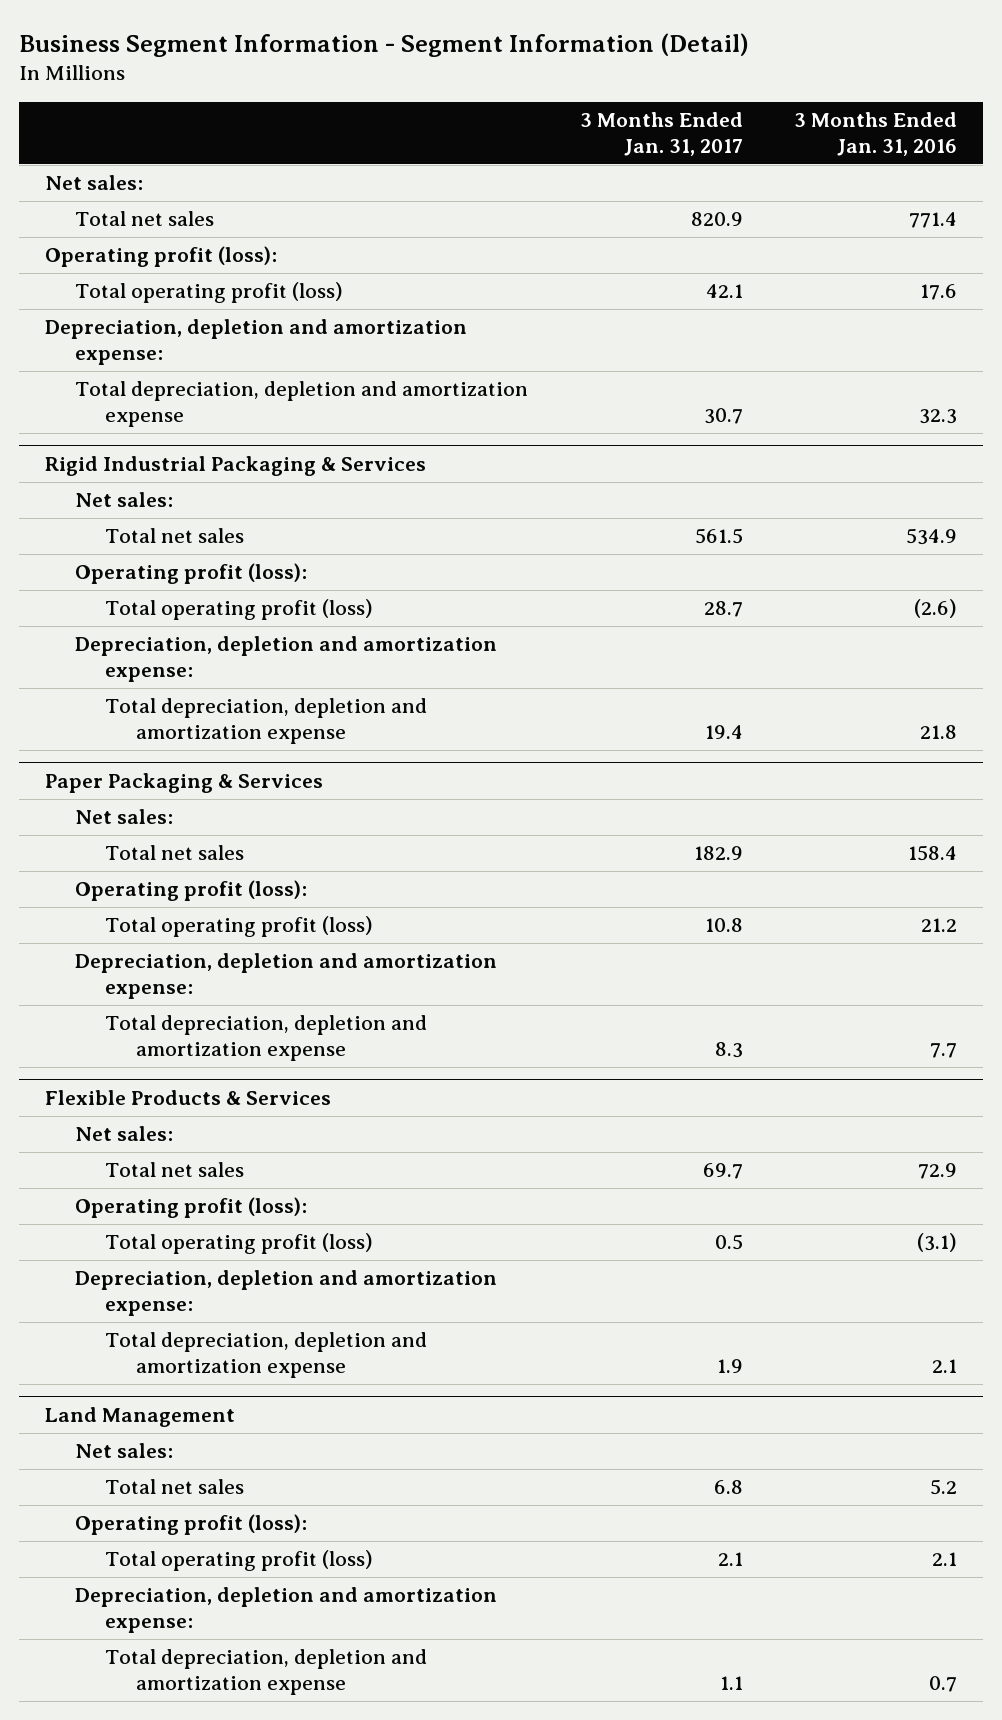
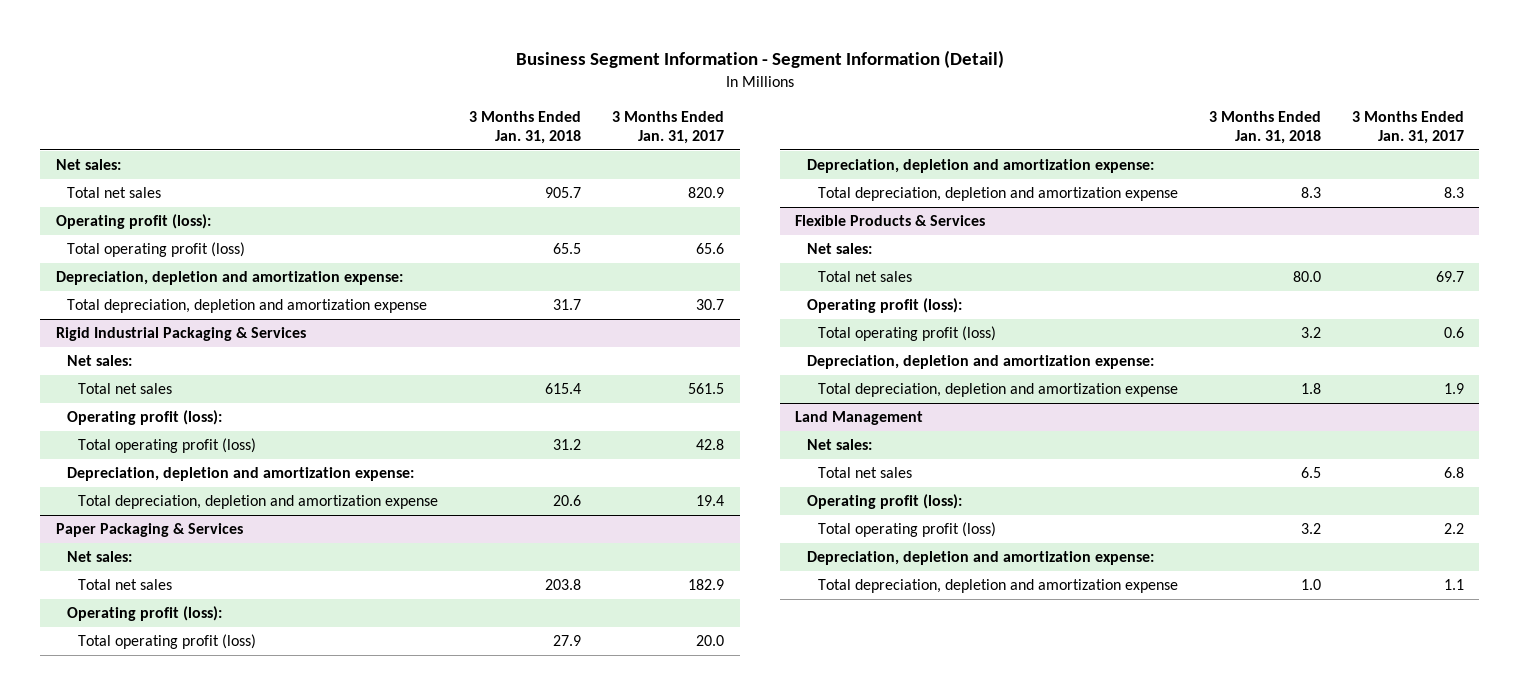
- | 3 Months Ended Jan. 31, 2017 | 3 Months Ended Jan. 31, 2016
+ | 3 Months Ended Jan. 31, 2018 | 3 Months Ended Jan. 31, 2017
- Total operating profit (loss) | 42.1 | 17.6
+ Total operating profit (loss) | 65.5 | 65.6
@ Rigid Industrial Packaging & Services
- Total operating profit (loss) | 28.7 | (2.6)
+ Total operating profit (loss) | 31.2 | 42.8
@ Paper Packaging & Services
- Total operating profit (loss) | 10.8 | 21.2
+ Total operating profit (loss) | 27.9 | 20.0
@ Flexible Products & Services
- Total operating profit (loss) | 0.5 | (3.1)
+ Total operating profit (loss) | 3.2 | 0.6
@ Land Management
- Total operating profit (loss) | 2.1 | 2.1
+ Total operating profit (loss) | 3.2 | 2.2

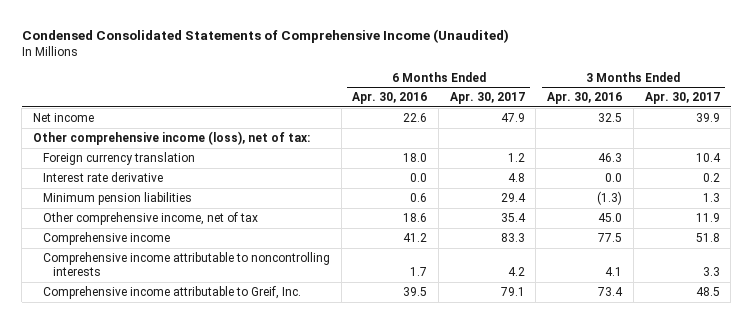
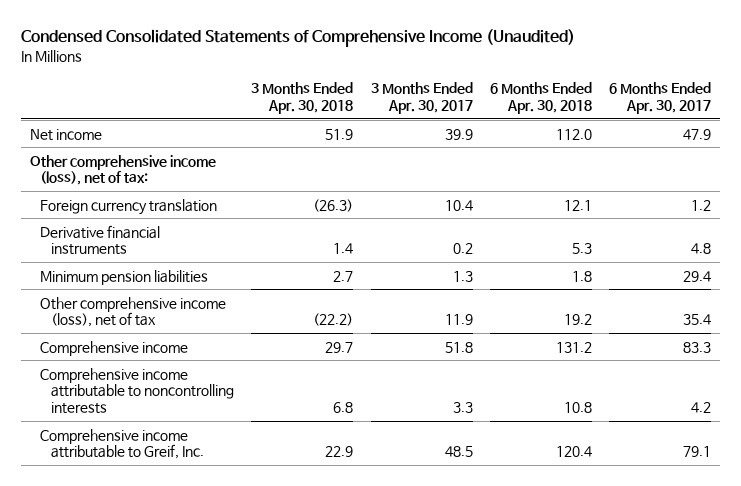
- | 6 Months Ended Apr. 30, 2016 | 6 Months Ended Apr. 30, 2017 | 3 Months Ended Apr. 30, 2016 | 3 Months Ended Apr. 30, 2017
+ | 3 Months Ended Apr. 30, 2018 | 3 Months Ended Apr. 30, 2017 | 6 Months Ended Apr. 30, 2018 | 6 Months Ended Apr. 30, 2017
- Interest rate derivative | 0.0 | 4.8 | 0.0 | 0.2
+ Derivative financial instruments | 1.4 | 0.2 | 5.3 | 4.8
- Other comprehensive income, net of tax | 18.6 | 35.4 | 45.0 | 11.9
+ Other comprehensive income (loss), net of tax | (22.2) | 11.9 | 19.2 | 35.4

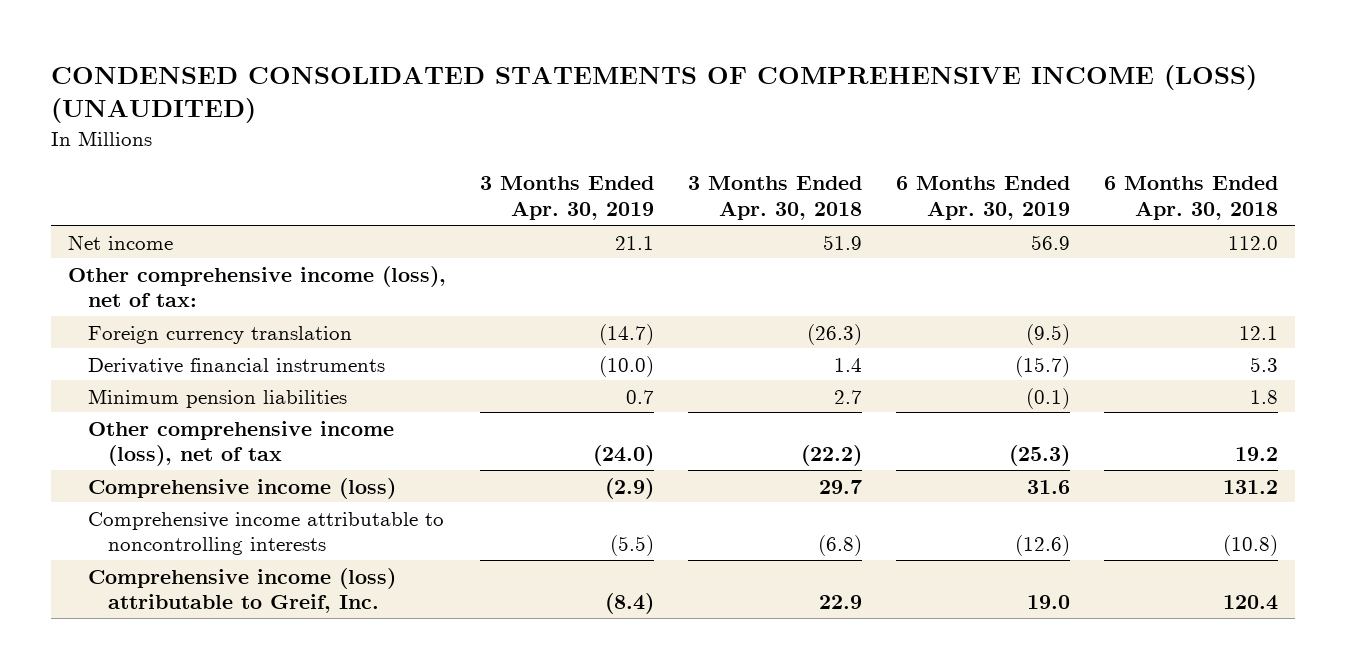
- Condensed Consolidated Statements of Comprehensive Income (Unaudited)
+ CONDENSED CONSOLIDATED STATEMENTS OF COMPREHENSIVE INCOME (LOSS) (UNAUDITED)
- | 3 Months Ended Apr. 30, 2018 | 3 Months Ended Apr. 30, 2017 | 6 Months Ended Apr. 30, 2018 | 6 Months Ended Apr. 30, 2017
+ | 3 Months Ended Apr. 30, 2019 | 3 Months Ended Apr. 30, 2018 | 6 Months Ended Apr. 30, 2019 | 6 Months Ended Apr. 30, 2018
- Comprehensive income | 29.7 | 51.8 | 131.2 | 83.3
- Comprehensive income attributable to noncontrolling interests | 6.8 | 3.3 | 10.8 | 4.2
- Comprehensive income attributable to Greif, Inc. | 22.9 | 48.5 | 120.4 | 79.1
+ Comprehensive income (loss) | (2.9) | 29.7 | 31.6 | 131.2
+ Comprehensive income attributable to noncontrolling interests | (5.5) | (6.8) | (12.6) | (10.8)
+ Comprehensive income (loss) attributable to Greif, Inc. | (8.4) | 22.9 | 19.0 | 120.4

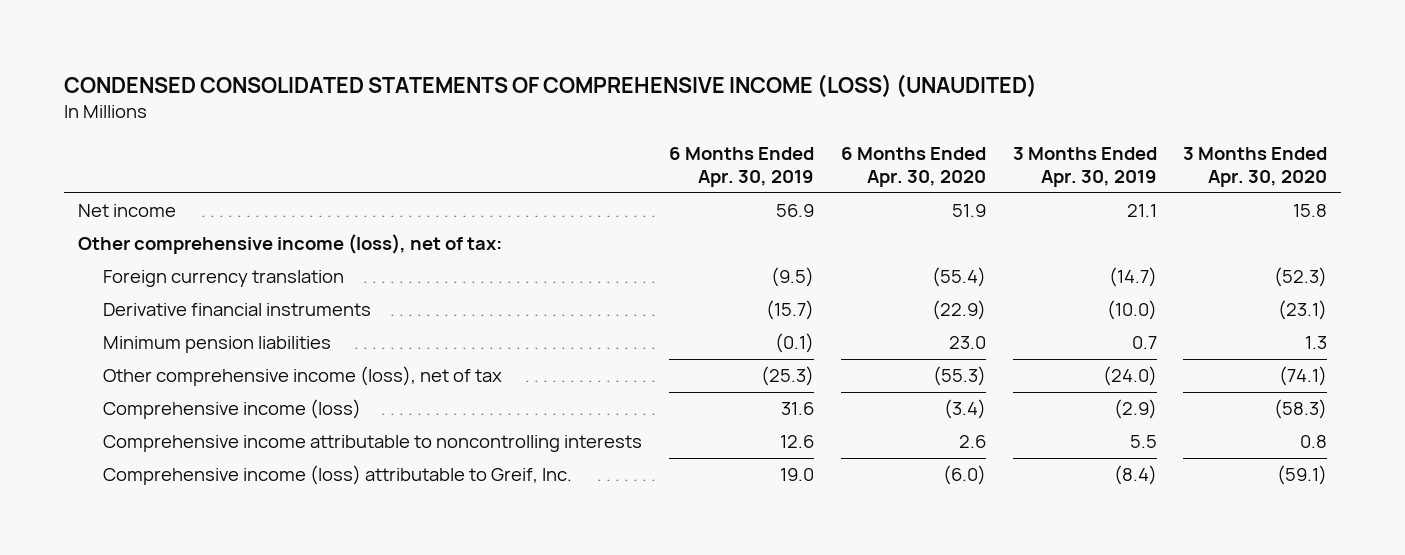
- | 3 Months Ended Apr. 30, 2019 | 3 Months Ended Apr. 30, 2018 | 6 Months Ended Apr. 30, 2019 | 6 Months Ended Apr. 30, 2018
+ | 6 Months Ended Apr. 30, 2019 | 6 Months Ended Apr. 30, 2020 | 3 Months Ended Apr. 30, 2019 | 3 Months Ended Apr. 30, 2020
- Comprehensive income attributable to noncontrolling interests | (5.5) | (6.8) | (12.6) | (10.8)
+ Comprehensive income attributable to noncontrolling interests | 12.6 | 2.6 | 5.5 | 0.8

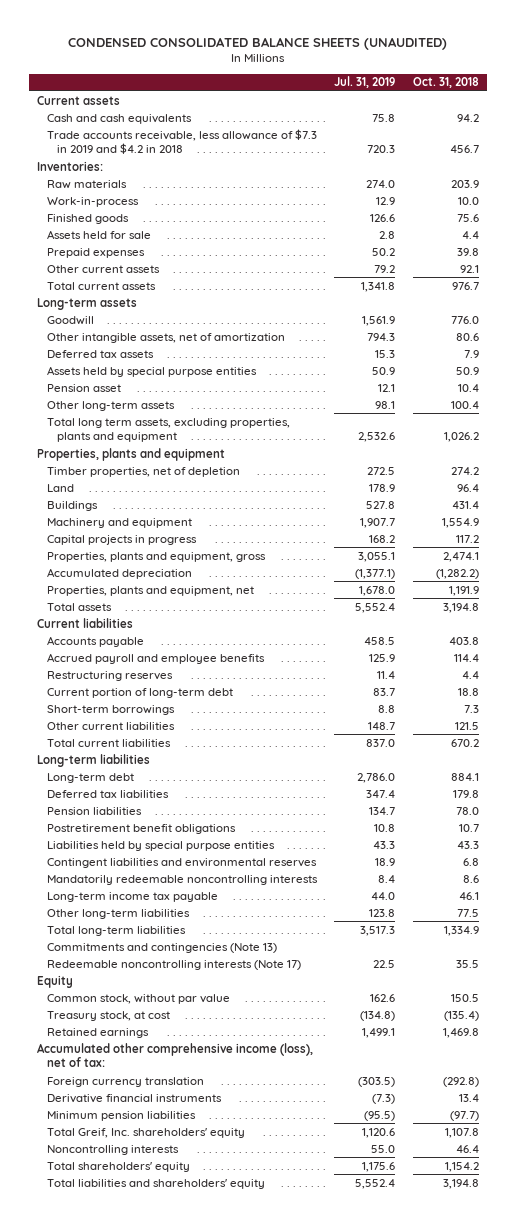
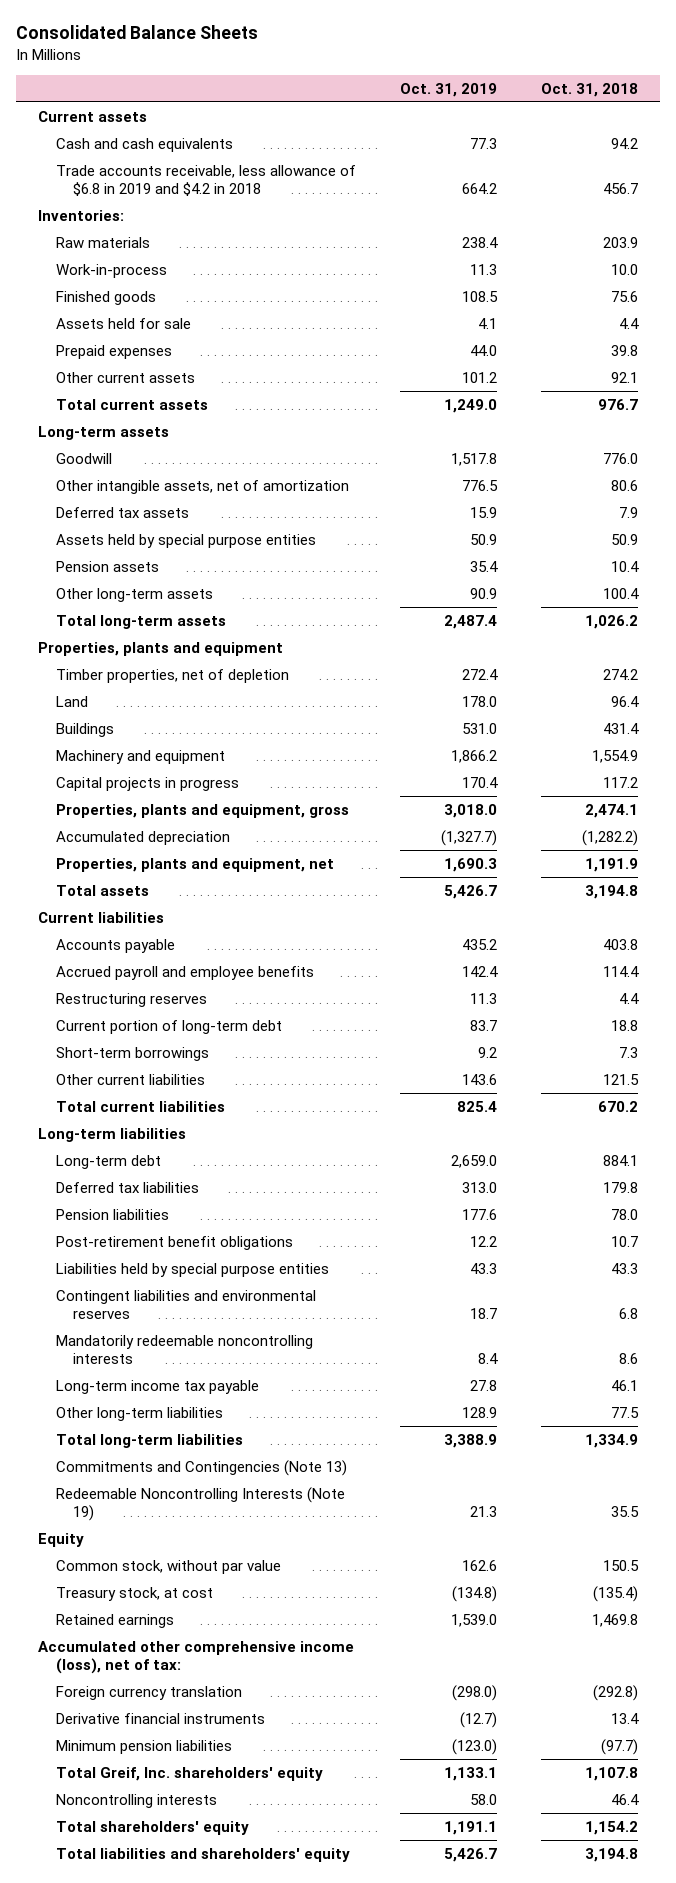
- CONDENSED CONSOLIDATED BALANCE SHEETS (UNAUDITED)
+ Consolidated Balance Sheets
- | Jul. 31, 2019 | Oct. 31, 2018
+ | Oct. 31, 2019 | Oct. 31, 2018
- Trade accounts receivable, less allowance of $7.3 in 2019 and $4.2 in 2018 | 720.3 | 456.7
+ Trade accounts receivable, less allowance of $6.8 in 2019 and $4.2 in 2018 | 664.2 | 456.7
- Pension asset | 12.1 | 10.4
+ Pension assets | 35.4 | 10.4
- Total long term assets, excluding properties, plants and equipment | 2,532.6 | 1,026.2
+ Total long-term assets | 2,487.4 | 1,026.2
- Postretirement benefit obligations | 10.8 | 10.7
+ Post-retirement benefit obligations | 12.2 | 10.7
- Commitments and contingencies (Note 13)
- Redeemable noncontrolling interests (Note 17) | 22.5 | 35.5
+ Commitments and Contingencies (Note 13)
+ Redeemable Noncontrolling Interests (Note 19) | 21.3 | 35.5

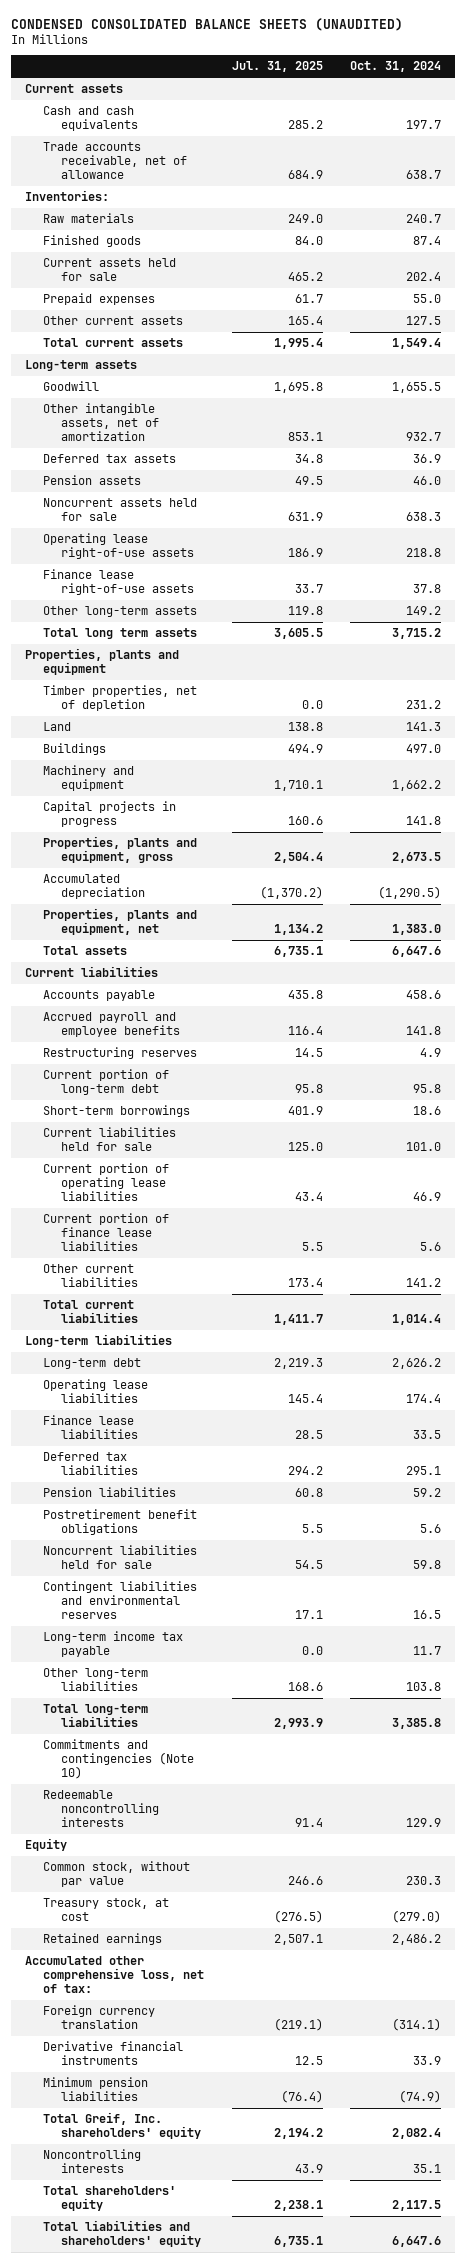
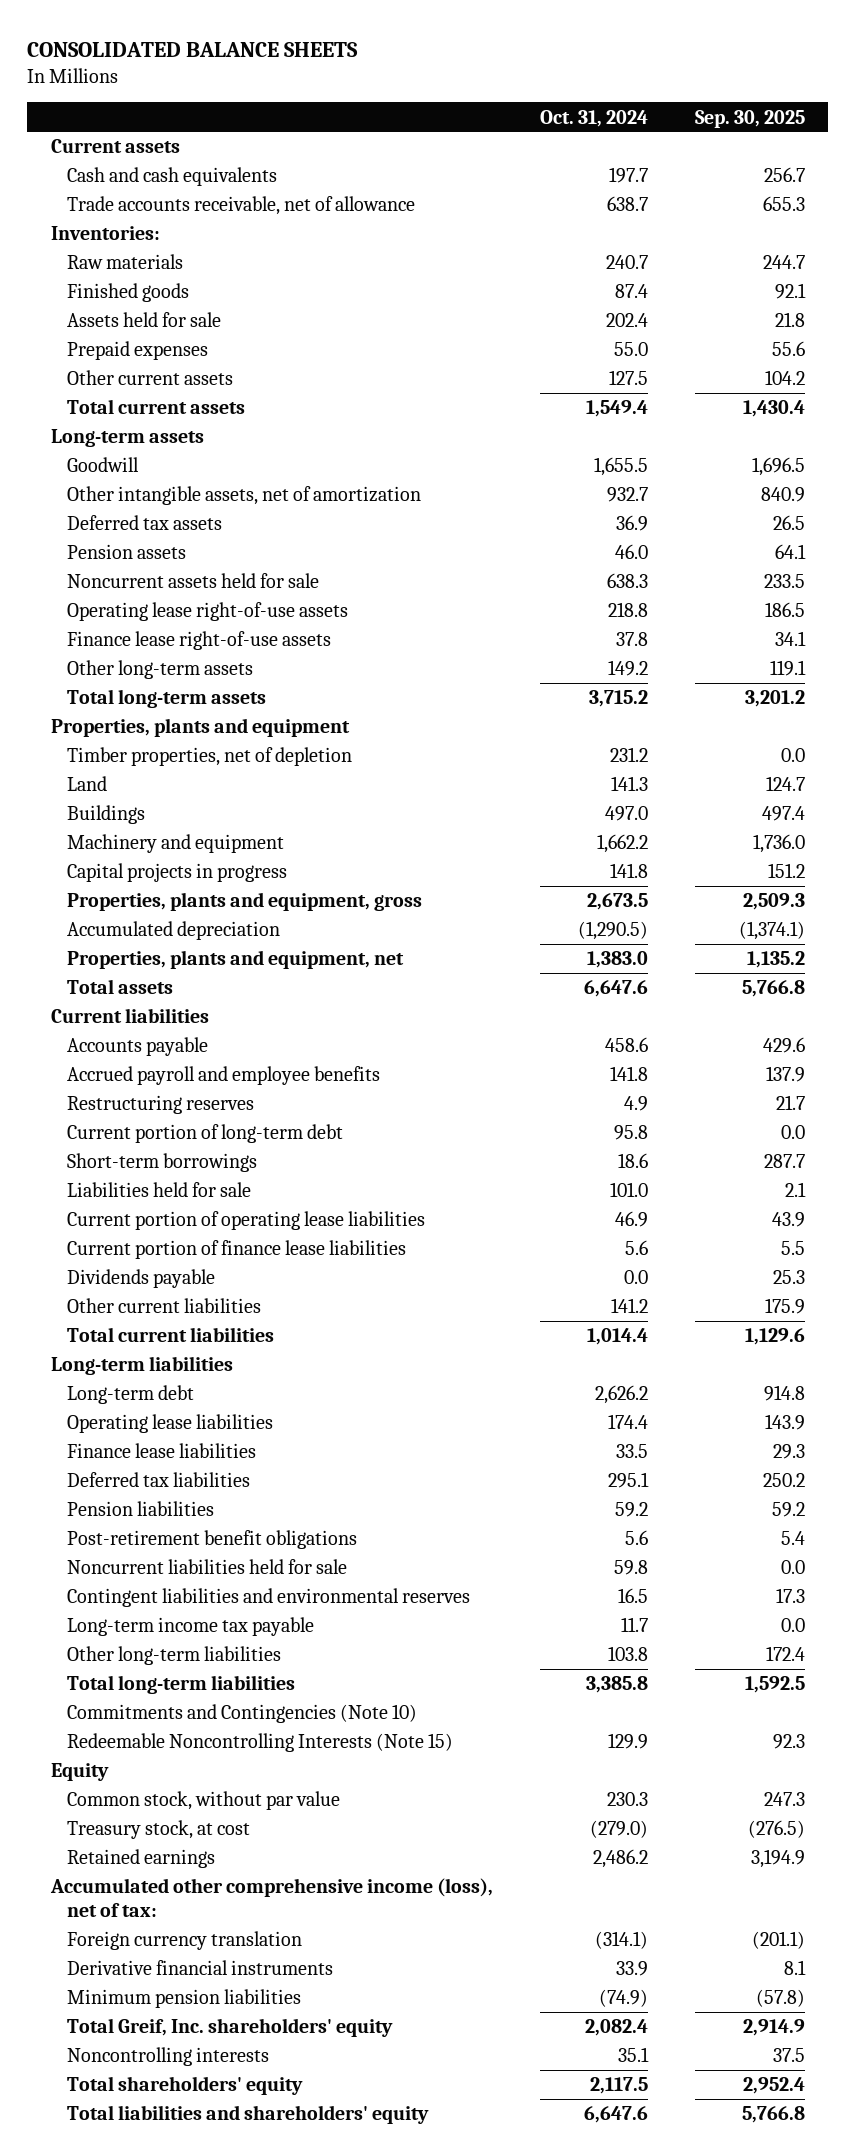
- CONDENSED CONSOLIDATED BALANCE SHEETS (UNAUDITED)
+ CONSOLIDATED BALANCE SHEETS
- | Jul. 31, 2025 | Oct. 31, 2024
+ | Oct. 31, 2024 | Sep. 30, 2025
- Current assets held for sale | 465.2 | 202.4
+ Assets held for sale | 202.4 | 21.8
- Total long term assets | 3,605.5 | 3,715.2
+ Total long-term assets | 3,715.2 | 3,201.2
- Current liabilities held for sale | 125.0 | 101.0
+ Liabilities held for sale | 101.0 | 2.1
+ Dividends payable | 0.0 | 25.3
- Postretirement benefit obligations | 5.5 | 5.6
+ Post-retirement benefit obligations | 5.6 | 5.4
- Commitments and contingencies (Note 10)
- Redeemable noncontrolling interests | 91.4 | 129.9
+ Commitments and Contingencies (Note 10)
+ Redeemable Noncontrolling Interests (Note 15) | 129.9 | 92.3
- Accumulated other comprehensive loss, net of tax:
+ Accumulated other comprehensive income (loss), net of tax:

